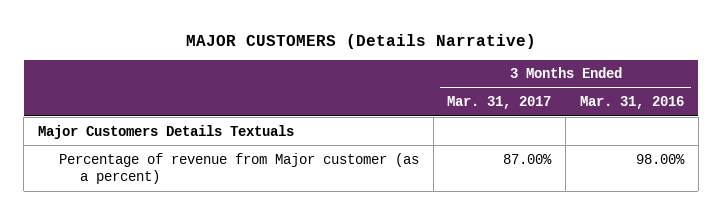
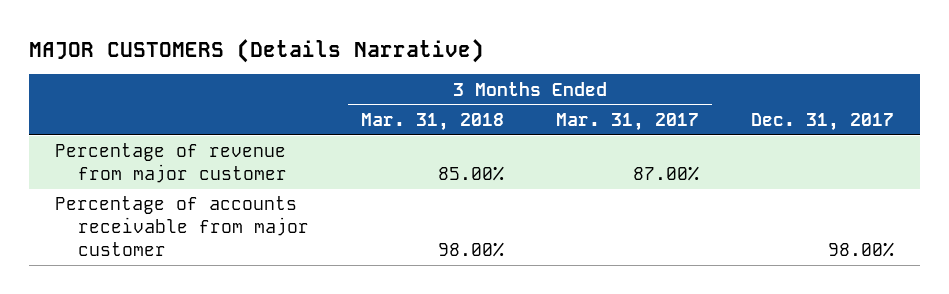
- | 3 Months Ended Mar. 31, 2017 | 3 Months Ended Mar. 31, 2016
+ | 3 Months Ended Mar. 31, 2018 | 3 Months Ended Mar. 31, 2017 | Dec. 31, 2017
- Major Customers Details Textuals
- Percentage of revenue from Major customer (as a percent) | 87.00% | 98.00%
+ Percentage of revenue from major customer | 85.00% | 87.00% |
+ Percentage of accounts receivable from major customer | 98.00% | | 98.00%

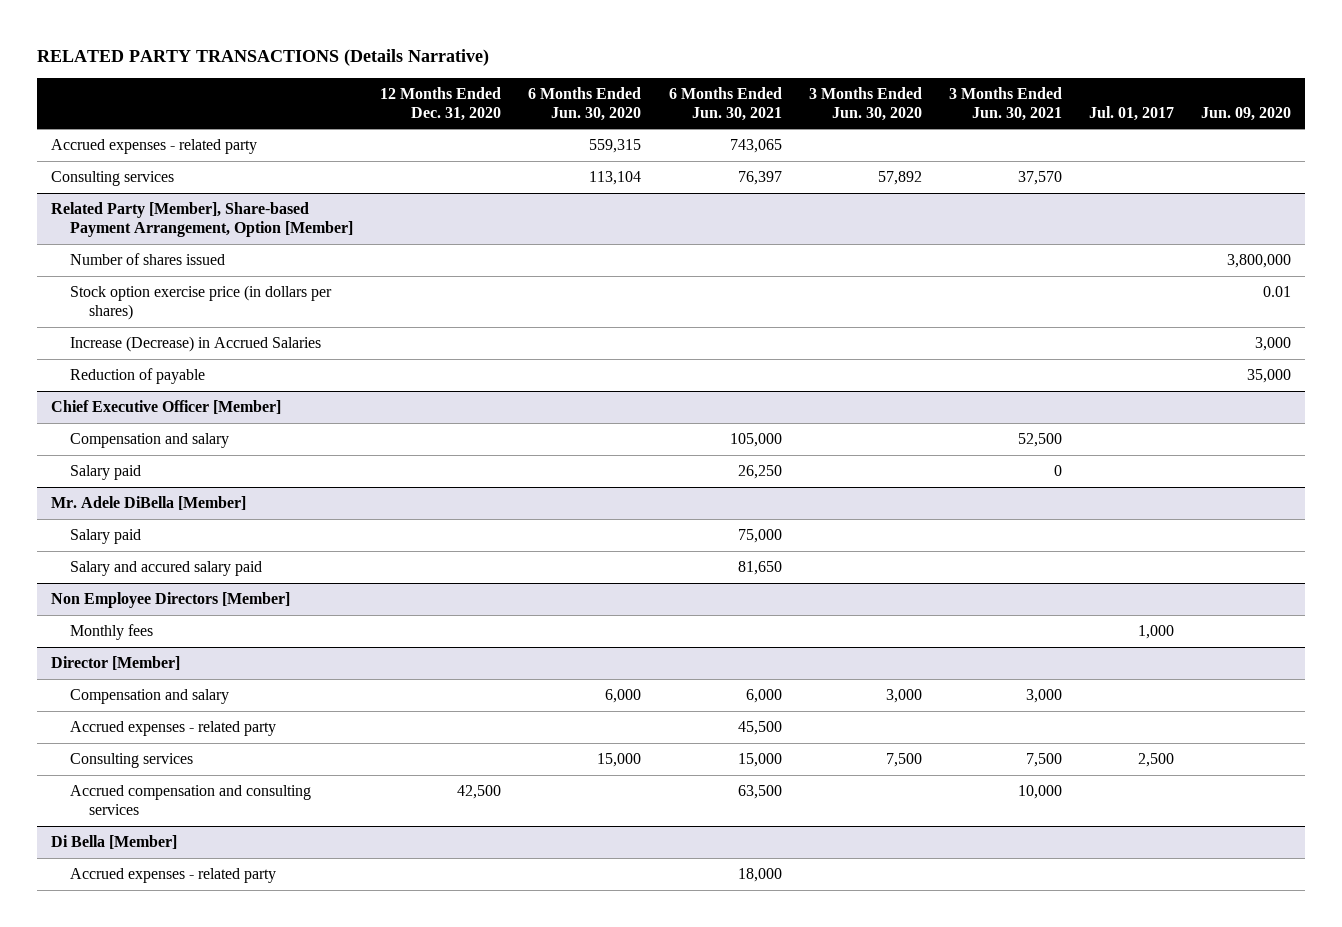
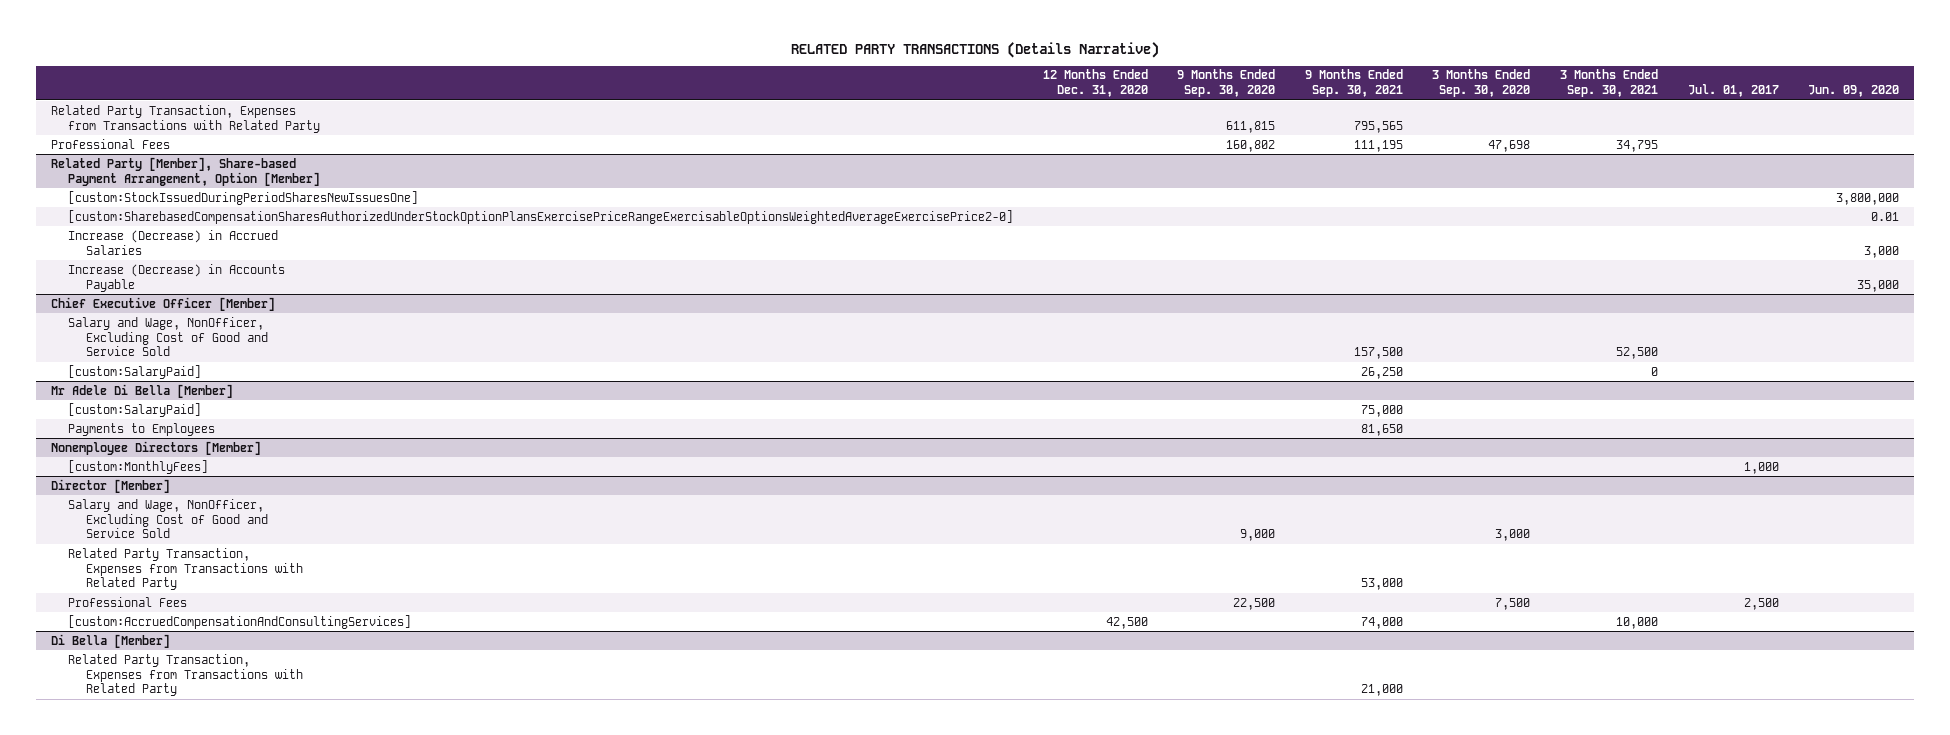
- | 12 Months Ended Dec. 31, 2020 | 6 Months Ended Jun. 30, 2020 | 6 Months Ended Jun. 30, 2021 | 3 Months Ended Jun. 30, 2020 | 3 Months Ended Jun. 30, 2021 | Jul. 01, 2017 | Jun. 09, 2020
+ | 12 Months Ended Dec. 31, 2020 | 9 Months Ended Sep. 30, 2020 | 9 Months Ended Sep. 30, 2021 | 3 Months Ended Sep. 30, 2020 | 3 Months Ended Sep. 30, 2021 | Jul. 01, 2017 | Jun. 09, 2020
- Accrued expenses - related party | | 559,315 | 743,065 | | | |
- Consulting services | | 113,104 | 76,397 | 57,892 | 37,570 | |
+ Related Party Transaction, Expenses from Transactions with Related Party | | 611,815 | 795,565 | | | |
+ Professional Fees | | 160,802 | 111,195 | 47,698 | 34,795 | |
@ Related Party [Member], Share-based Payment Arrangement, Option [Member]
- Number of shares issued | | | | | | | 3,800,000
- Stock option exercise price (in dollars per shares) | | | | | | | 0.01
+ [custom:StockIssuedDuringPeriodSharesNewIssuesOne] | | | | | | | 3,800,000
+ [custom:SharebasedCompensationSharesAuthorizedUnderStockOptionPlansExercisePriceRangeExercisableOptionsWeightedAverageExercisePrice2-0] | | | | | | | 0.01
- Reduction of payable | | | | | | | 35,000
+ Increase (Decrease) in Accounts Payable | | | | | | | 35,000
@ Chief Executive Officer [Member]
- Compensation and salary | | | 105,000 | | 52,500 | |
- Salary paid | | | 26,250 | | 0 | |
- Mr. Adele DiBella [Member]
- Salary paid | | | 75,000 | | | |
- Salary and accured salary paid | | | 81,650 | | | |
- Non Employee Directors [Member]
- Monthly fees | | | | | | 1,000 |
@ Chief Executive Officer [Member]
+ Salary and Wage, NonOfficer, Excluding Cost of Good and Service Sold | | | 157,500 | | 52,500 | |
+ [custom:SalaryPaid] | | | 26,250 | | 0 | |
+ Mr Adele Di Bella [Member]
+ [custom:SalaryPaid] | | | 75,000 | | | |
+ Payments to Employees | | | 81,650 | | | |
+ Nonemployee Directors [Member]
+ [custom:MonthlyFees] | | | | | | 1,000 |
@ Director [Member]
- Compensation and salary | | 6,000 | 6,000 | 3,000 | 3,000 | |
- Accrued expenses - related party | | | 45,500 | | | |
- Consulting services | | 15,000 | 15,000 | 7,500 | 7,500 | 2,500 |
- Accrued compensation and consulting services | 42,500 | | 63,500 | | 10,000 | |
+ Salary and Wage, NonOfficer, Excluding Cost of Good and Service Sold | | 9,000 | | 3,000 | | |
+ Related Party Transaction, Expenses from Transactions with Related Party | | | 53,000 | | | |
+ Professional Fees | | 22,500 | | 7,500 | | 2,500 |
+ [custom:AccruedCompensationAndConsultingServices] | 42,500 | | 74,000 | | 10,000 | |
@ Di Bella [Member]
- Accrued expenses - related party | | | 18,000 | | | |
+ Related Party Transaction, Expenses from Transactions with Related Party | | | 21,000 | | | |

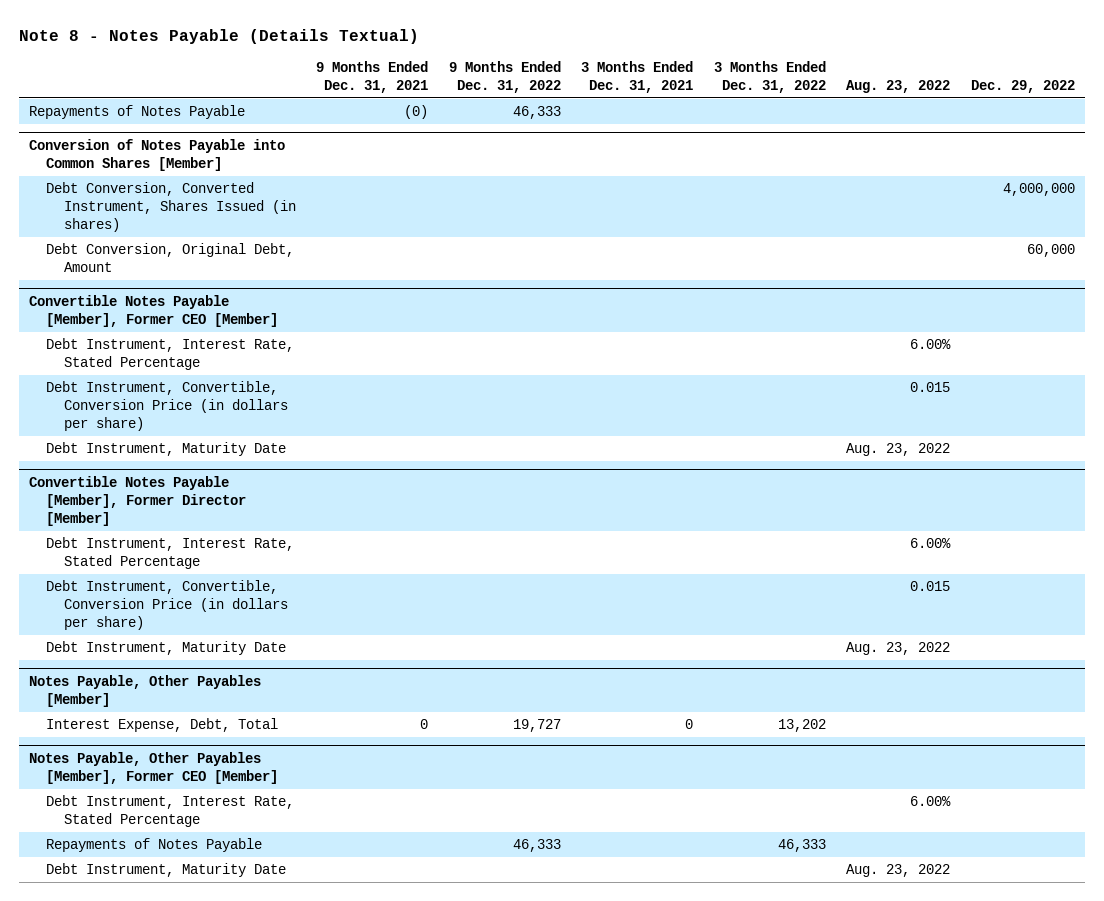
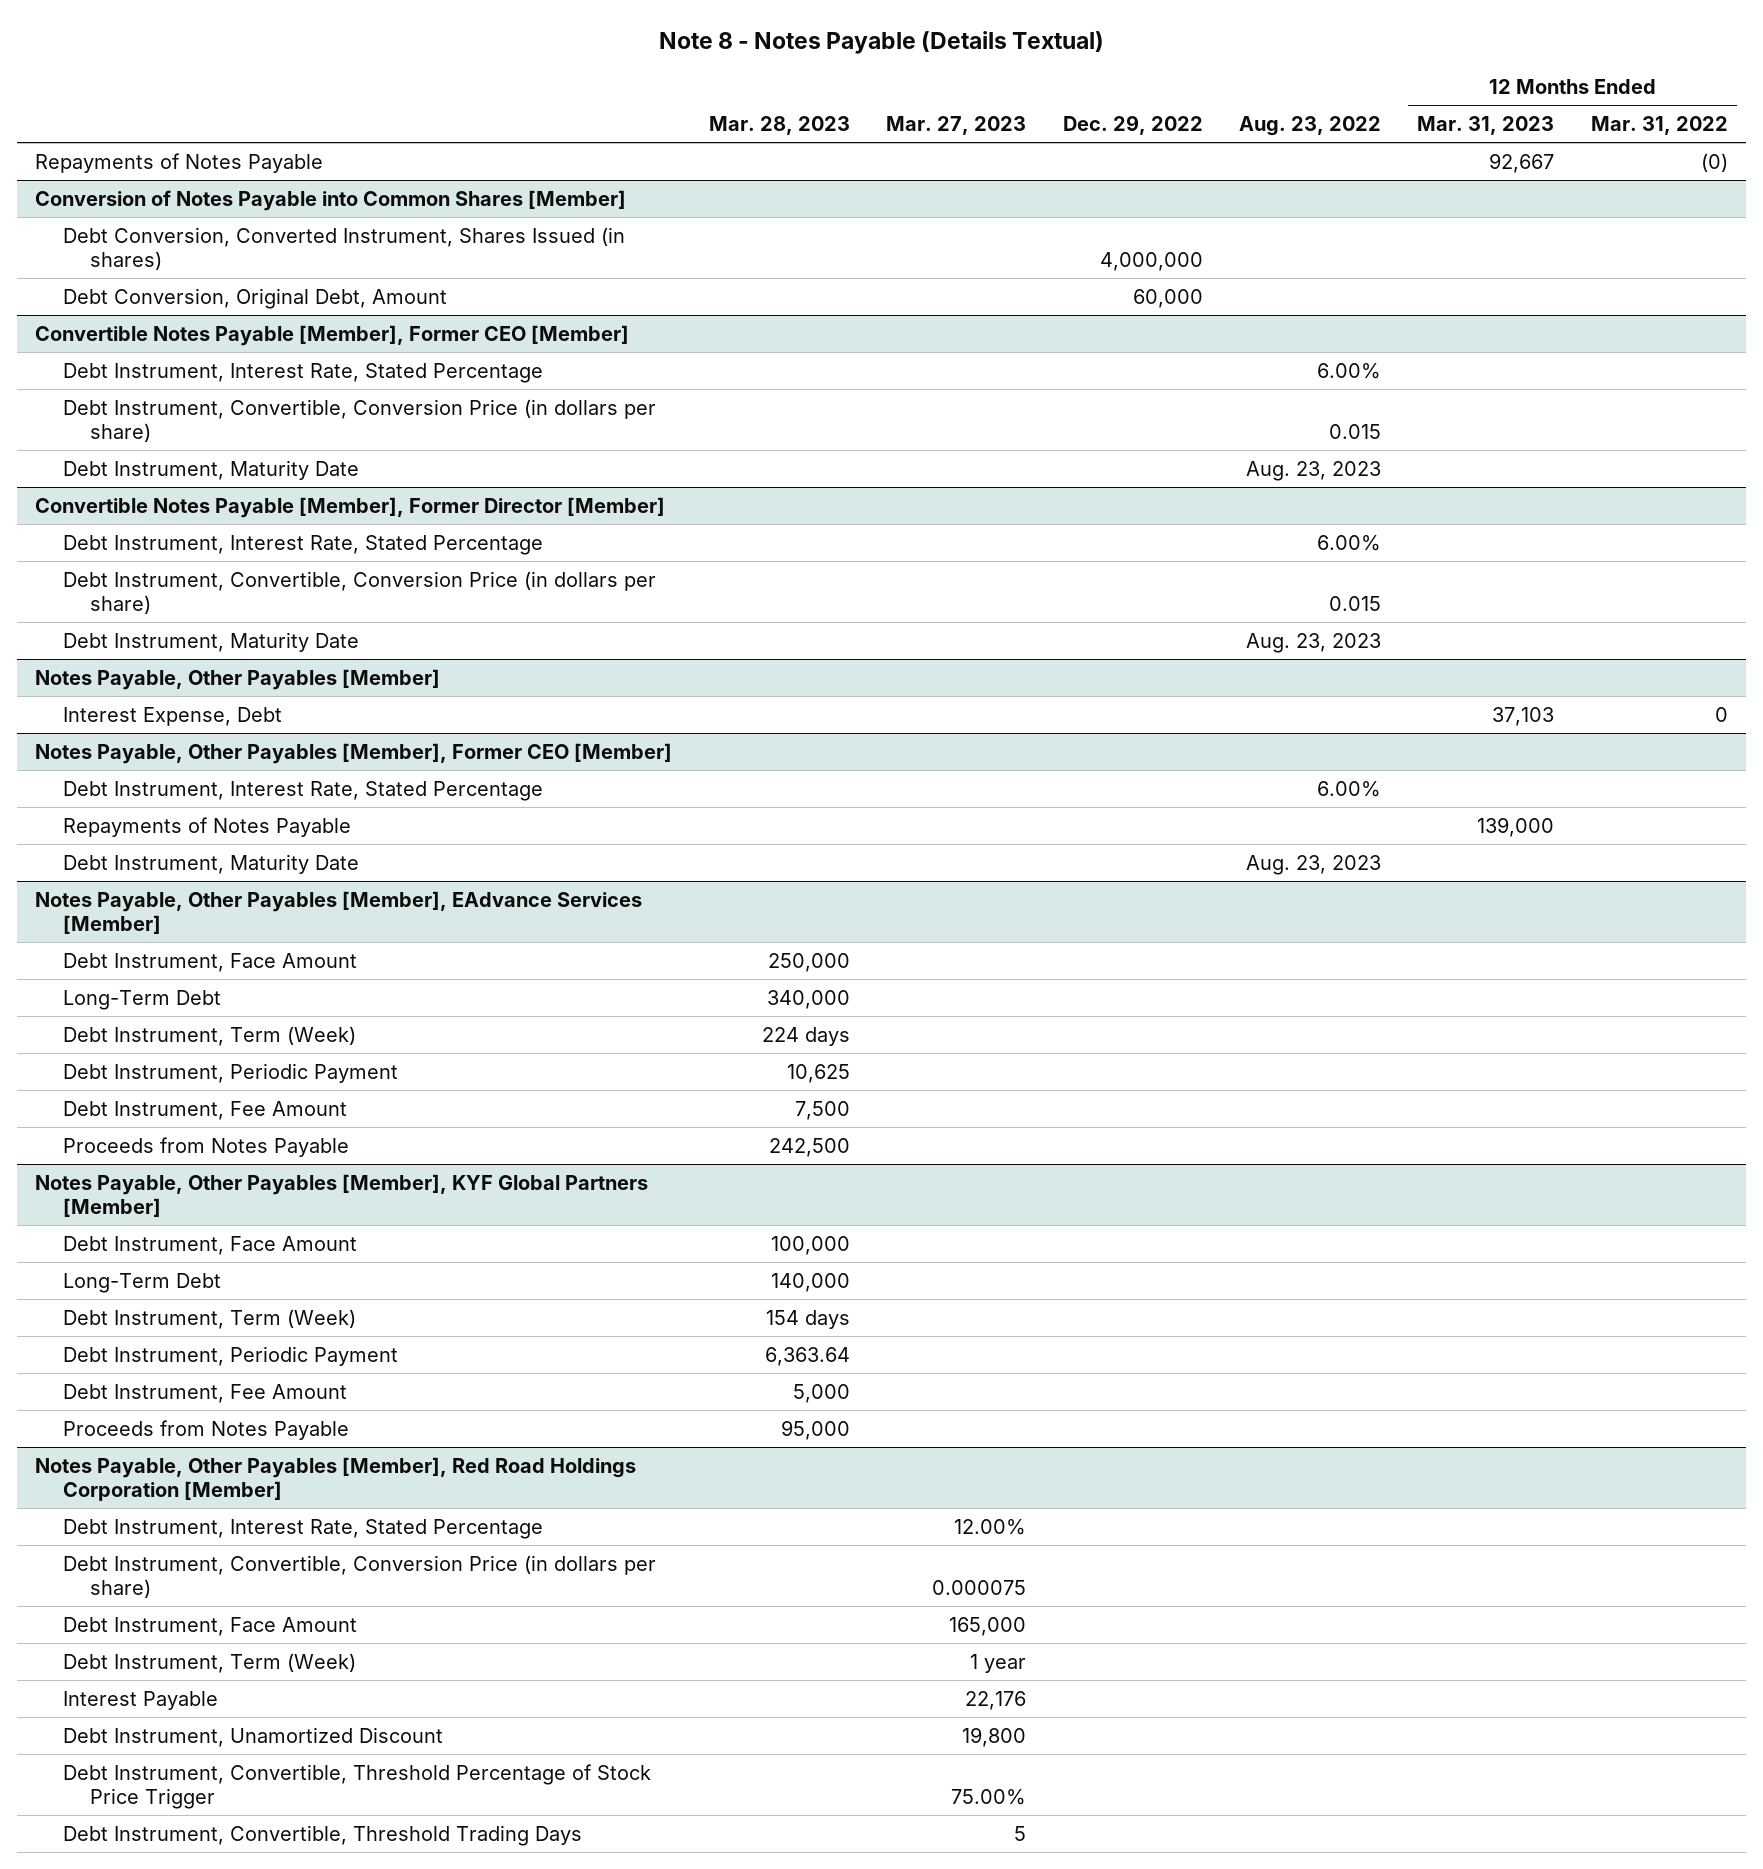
- | 9 Months Ended Dec. 31, 2021 | 9 Months Ended Dec. 31, 2022 | 3 Months Ended Dec. 31, 2021 | 3 Months Ended Dec. 31, 2022 | Aug. 23, 2022 | Dec. 29, 2022
+ | Mar. 28, 2023 | Mar. 27, 2023 | Dec. 29, 2022 | Aug. 23, 2022 | 12 Months Ended Mar. 31, 2023 | 12 Months Ended Mar. 31, 2022
@ Convertible Notes Payable [Member], Former CEO [Member]
- Debt Instrument, Maturity Date | | | | | Aug. 23, 2022 |
+ Debt Instrument, Maturity Date | | | | Aug. 23, 2023 | |
@ Convertible Notes Payable [Member], Former Director [Member]
- Debt Instrument, Maturity Date | | | | | Aug. 23, 2022 |
+ Debt Instrument, Maturity Date | | | | Aug. 23, 2023 | |
@ Notes Payable, Other Payables [Member]
- Interest Expense, Debt, Total | 0 | 19,727 | 0 | 13,202 | |
+ Interest Expense, Debt | | | | | 37,103 | 0
@ Notes Payable, Other Payables [Member], Former CEO [Member]
- Debt Instrument, Maturity Date | | | | | Aug. 23, 2022 |
+ Debt Instrument, Maturity Date | | | | Aug. 23, 2023 | |
+ Notes Payable, Other Payables [Member], EAdvance Services [Member]
+ Debt Instrument, Face Amount | 250,000 | | | | |
+ Long-Term Debt | 340,000 | | | | |
+ Debt Instrument, Term (Week) | 224 days | | | | |
+ Debt Instrument, Periodic Payment | 10,625 | | | | |
+ Debt Instrument, Fee Amount | 7,500 | | | | |
+ Proceeds from Notes Payable | 242,500 | | | | |
+ Notes Payable, Other Payables [Member], KYF Global Partners [Member]
+ Debt Instrument, Face Amount | 100,000 | | | | |
+ Long-Term Debt | 140,000 | | | | |
+ Debt Instrument, Term (Week) | 154 days | | | | |
+ Debt Instrument, Periodic Payment | 6,363.64 | | | | |
+ Debt Instrument, Fee Amount | 5,000 | | | | |
+ Proceeds from Notes Payable | 95,000 | | | | |
+ Notes Payable, Other Payables [Member], Red Road Holdings Corporation [Member]
+ Debt Instrument, Interest Rate, Stated Percentage | | 12.00% | | | |
+ Debt Instrument, Convertible, Conversion Price (in dollars per share) | | 0.000075 | | | |
+ Debt Instrument, Face Amount | | 165,000 | | | |
+ Debt Instrument, Term (Week) | | 1 year | | | |
+ Interest Payable | | 22,176 | | | |
+ Debt Instrument, Unamortized Discount | | 19,800 | | | |
+ Debt Instrument, Convertible, Threshold Percentage of Stock Price Trigger | | 75.00% | | | |
+ Debt Instrument, Convertible, Threshold Trading Days | | 5 | | | |

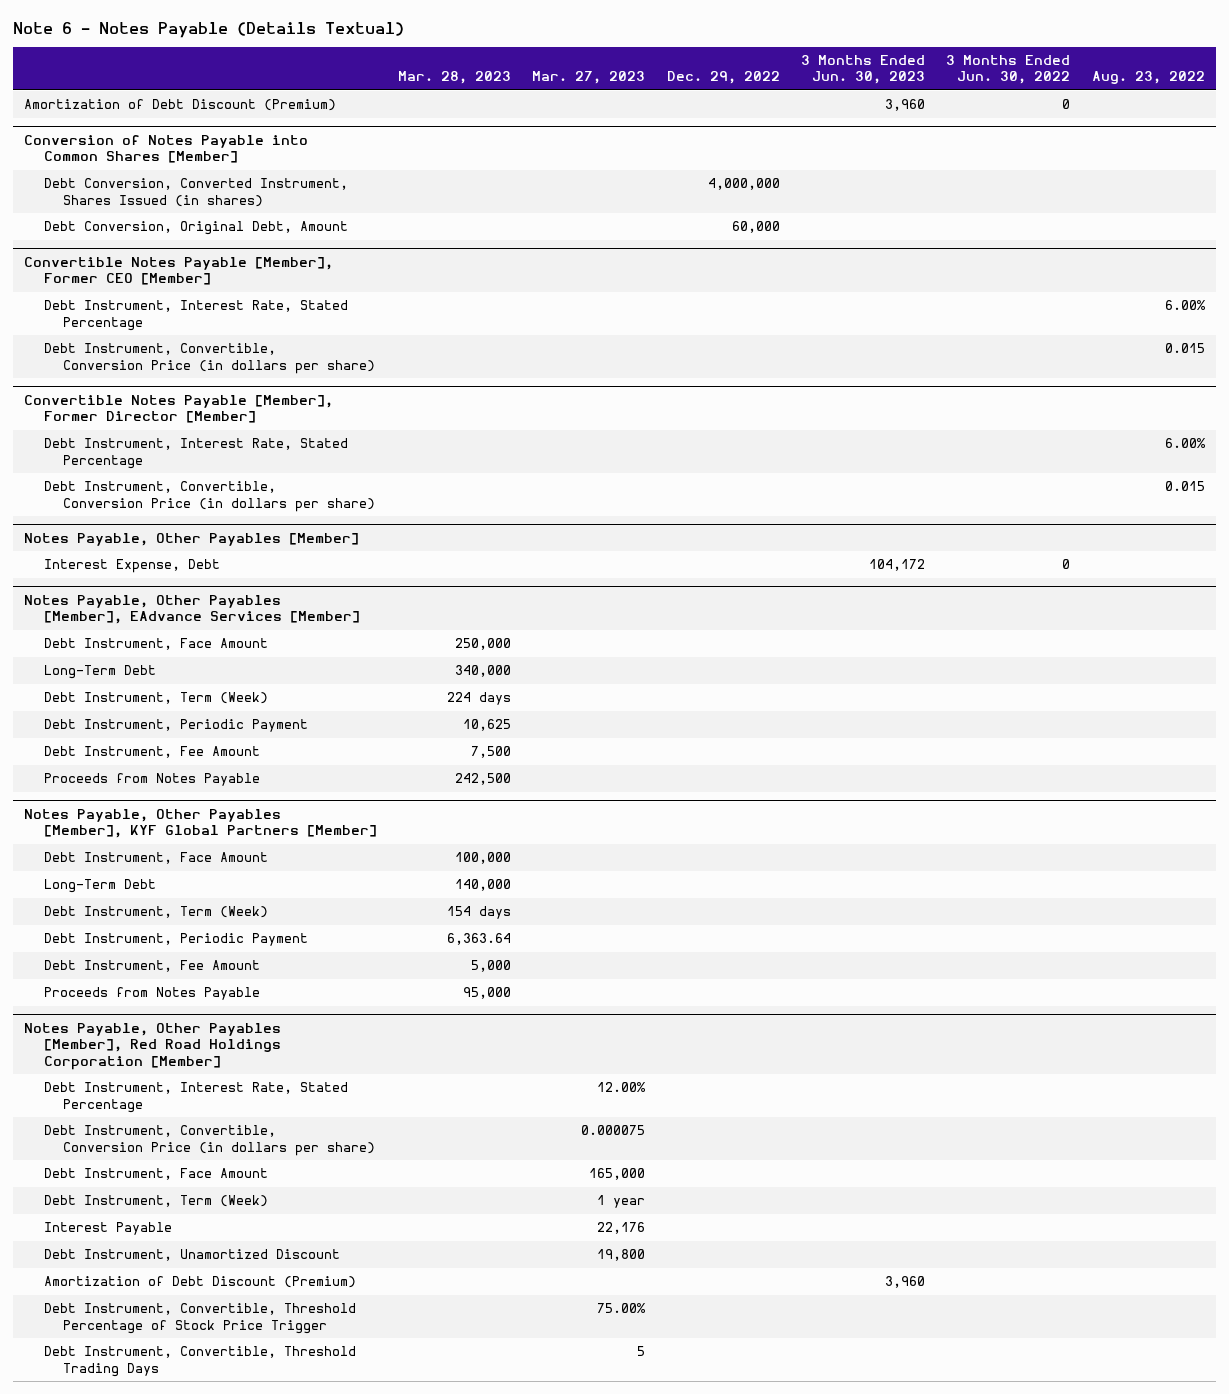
- Note 8 - Notes Payable (Details Textual)
+ Note 6 - Notes Payable (Details Textual)
- | Mar. 28, 2023 | Mar. 27, 2023 | Dec. 29, 2022 | Aug. 23, 2022 | 12 Months Ended Mar. 31, 2023 | 12 Months Ended Mar. 31, 2022
+ | Mar. 28, 2023 | Mar. 27, 2023 | Dec. 29, 2022 | 3 Months Ended Jun. 30, 2023 | 3 Months Ended Jun. 30, 2022 | Aug. 23, 2022
- Repayments of Notes Payable | | | | | 92,667 | (0)
+ Amortization of Debt Discount (Premium) | | | | 3,960 | 0 |
@ Convertible Notes Payable [Member], Former CEO [Member]
- Debt Instrument, Maturity Date | | | | Aug. 23, 2023 | |
@ Convertible Notes Payable [Member], Former Director [Member]
- Debt Instrument, Maturity Date | | | | Aug. 23, 2023 | |
- Notes Payable, Other Payables [Member], Former CEO [Member]
- Debt Instrument, Interest Rate, Stated Percentage | | | | 6.00% | |
- Repayments of Notes Payable | | | | | 139,000 |
- Debt Instrument, Maturity Date | | | | Aug. 23, 2023 | |
@ Notes Payable, Other Payables [Member], Red Road Holdings Corporation [Member]
+ Amortization of Debt Discount (Premium) | | | | 3,960 | |

